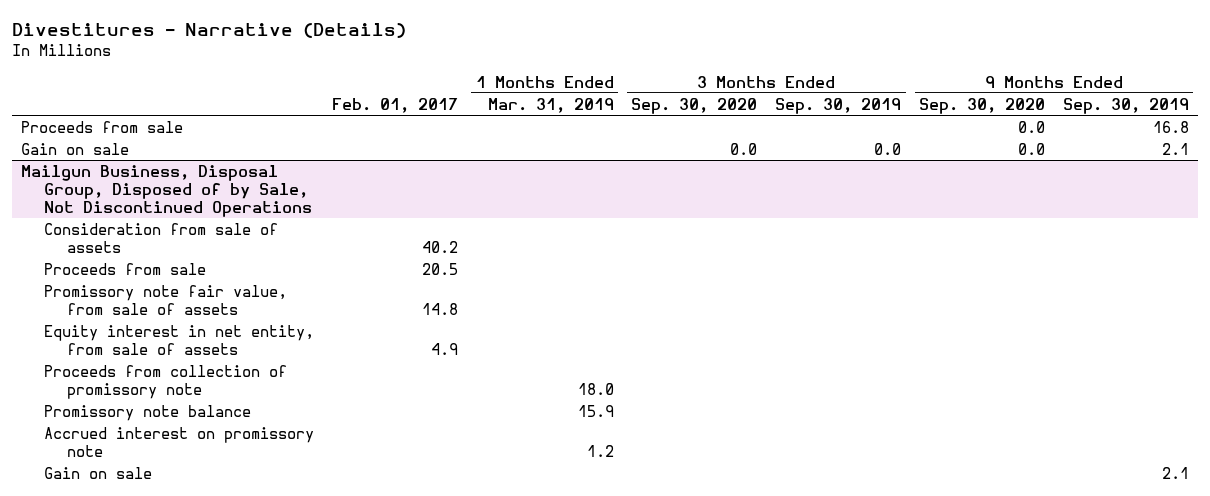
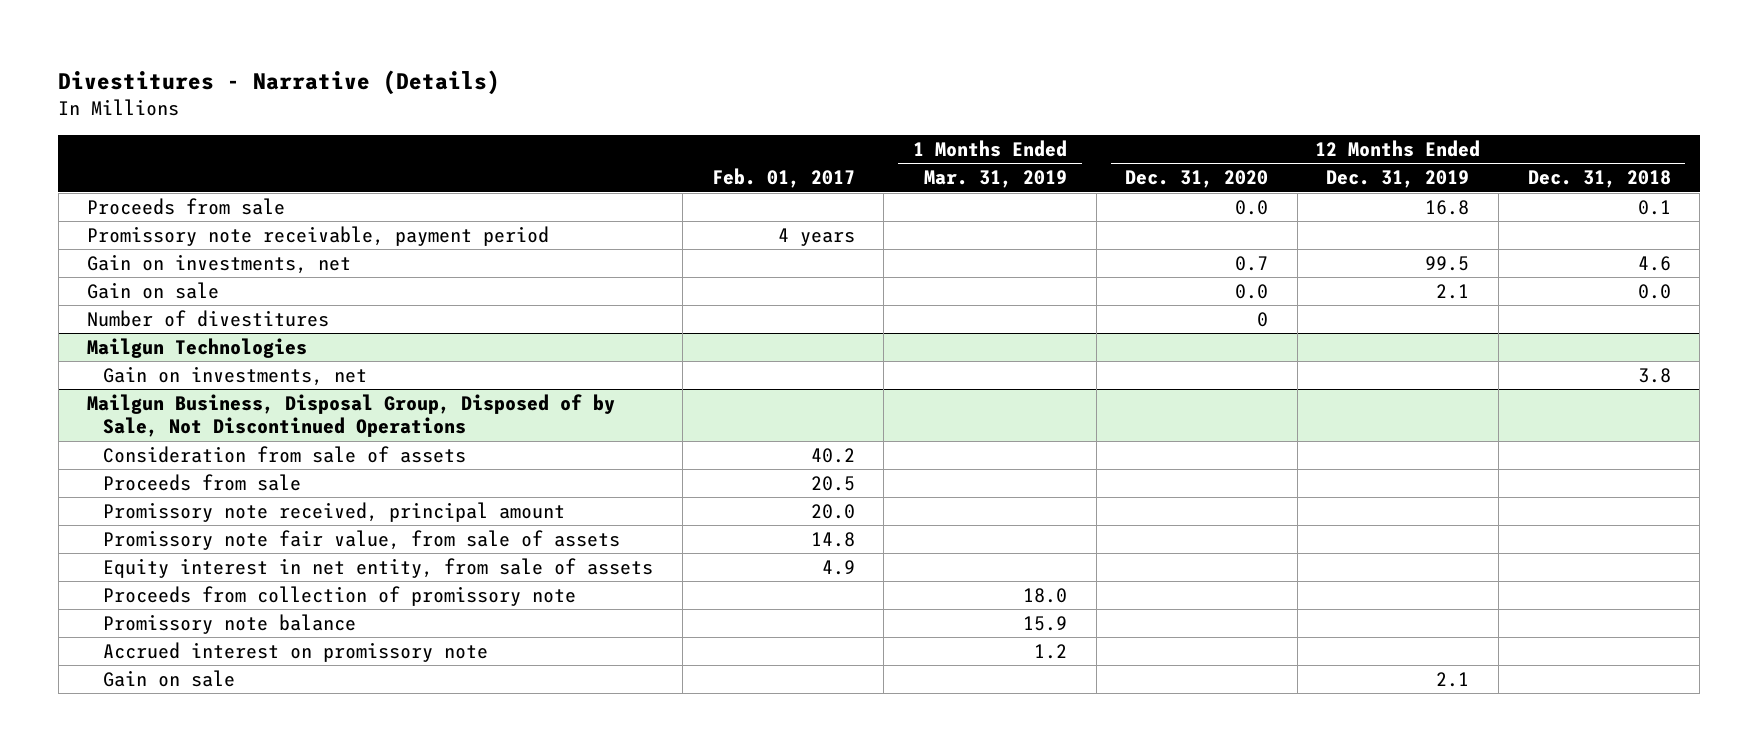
- | Feb. 01, 2017 | 1 Months Ended Mar. 31, 2019 | 3 Months Ended Sep. 30, 2020 | 3 Months Ended Sep. 30, 2019 | 9 Months Ended Sep. 30, 2020 | 9 Months Ended Sep. 30, 2019
+ | Feb. 01, 2017 | 1 Months Ended Mar. 31, 2019 | 12 Months Ended Dec. 31, 2020 | 12 Months Ended Dec. 31, 2019 | 12 Months Ended Dec. 31, 2018
+ Promissory note receivable, payment period | 4 years | | | |
+ Gain on investments, net | | | 0.7 | 99.5 | 4.6
+ Number of divestitures | | | 0 | |
+ Mailgun Technologies
+ Gain on investments, net | | | | | 3.8
@ Mailgun Business, Disposal Group, Disposed of by Sale, Not Discontinued Operations
+ Promissory note received, principal amount | 20.0 | | | |

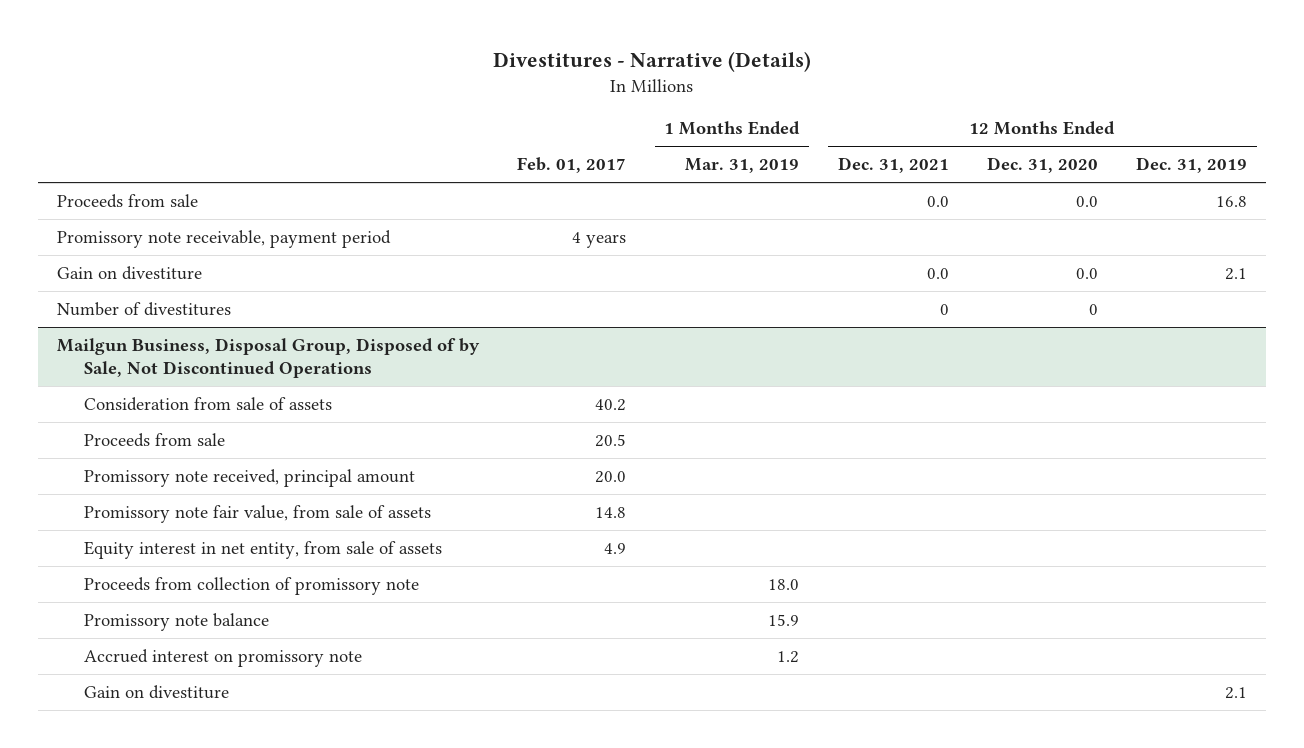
- | Feb. 01, 2017 | 1 Months Ended Mar. 31, 2019 | 12 Months Ended Dec. 31, 2020 | 12 Months Ended Dec. 31, 2019 | 12 Months Ended Dec. 31, 2018
+ | Feb. 01, 2017 | 1 Months Ended Mar. 31, 2019 | 12 Months Ended Dec. 31, 2021 | 12 Months Ended Dec. 31, 2020 | 12 Months Ended Dec. 31, 2019
- Gain on investments, net | | | 0.7 | 99.5 | 4.6
- Gain on sale | | | 0.0 | 2.1 | 0.0
+ Gain on divestiture | | | 0.0 | 0.0 | 2.1
- Mailgun Technologies
- Gain on investments, net | | | | | 3.8
@ Mailgun Business, Disposal Group, Disposed of by Sale, Not Discontinued Operations
- Gain on sale | | | | 2.1 |
+ Gain on divestiture | | | | | 2.1

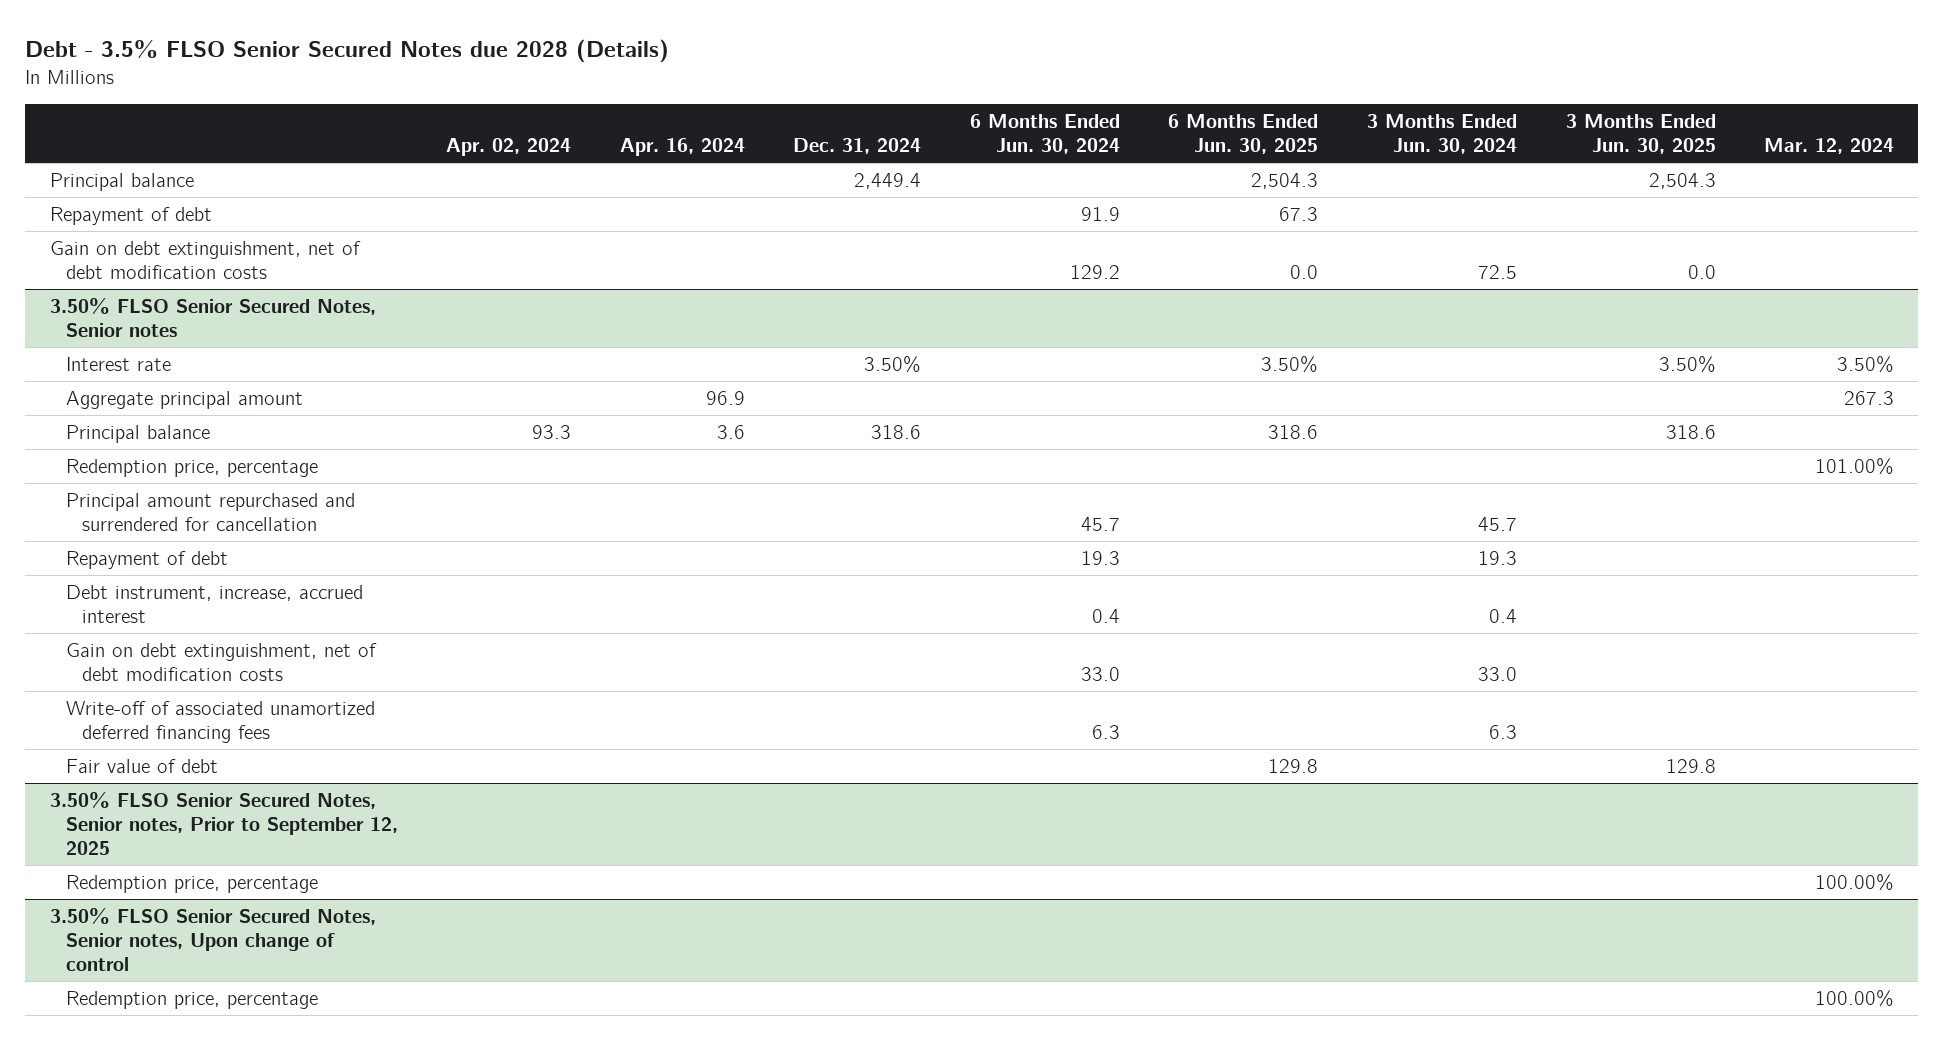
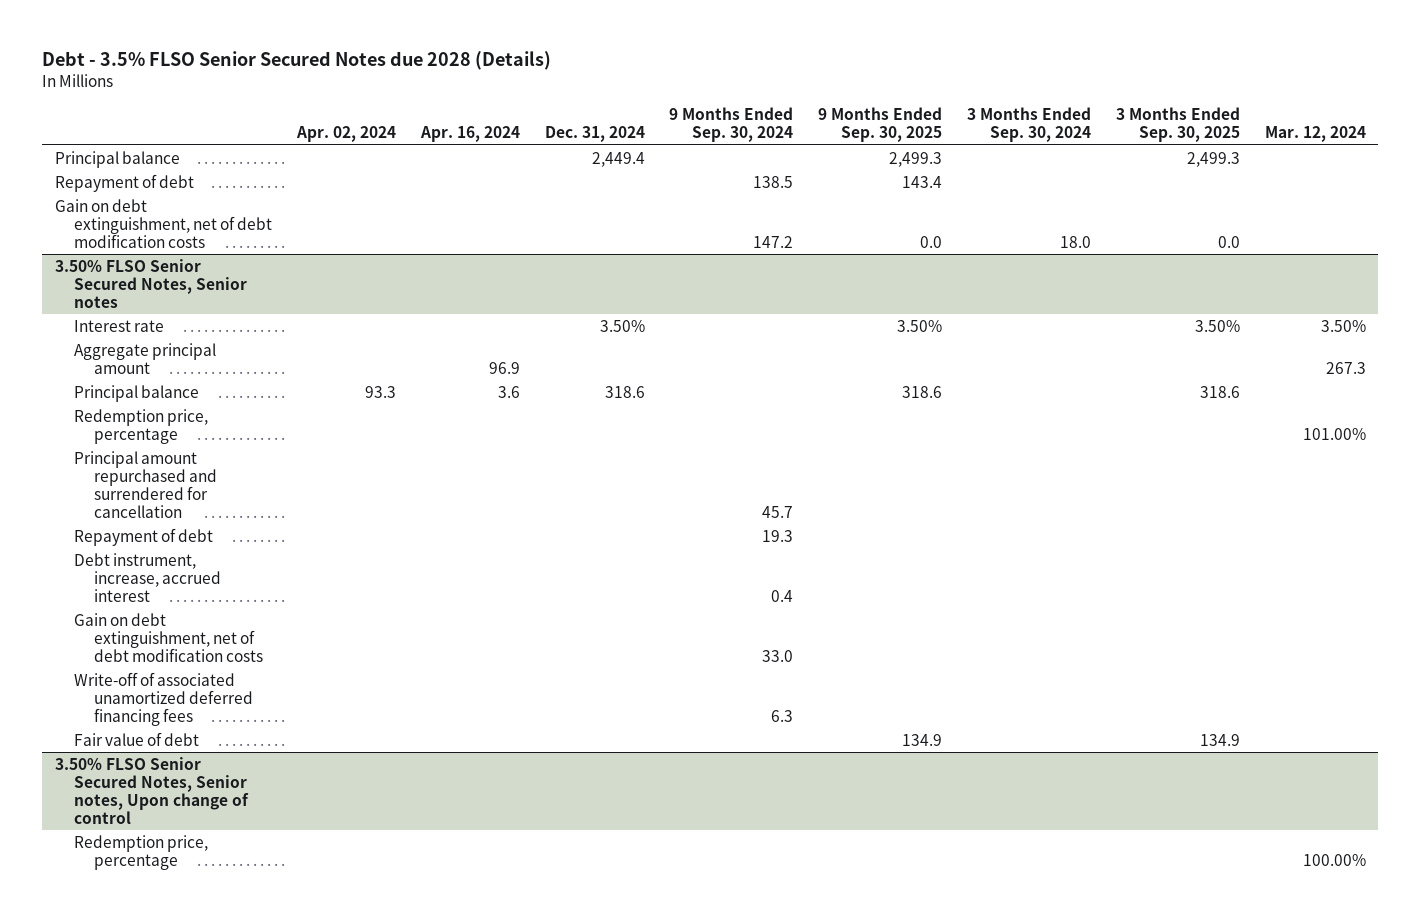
- | Apr. 02, 2024 | Apr. 16, 2024 | Dec. 31, 2024 | 6 Months Ended Jun. 30, 2024 | 6 Months Ended Jun. 30, 2025 | 3 Months Ended Jun. 30, 2024 | 3 Months Ended Jun. 30, 2025 | Mar. 12, 2024
+ | Apr. 02, 2024 | Apr. 16, 2024 | Dec. 31, 2024 | 9 Months Ended Sep. 30, 2024 | 9 Months Ended Sep. 30, 2025 | 3 Months Ended Sep. 30, 2024 | 3 Months Ended Sep. 30, 2025 | Mar. 12, 2024
- 3.50% FLSO Senior Secured Notes, Senior notes, Prior to September 12, 2025
- Redemption price, percentage | | | | | | | | 100.00%

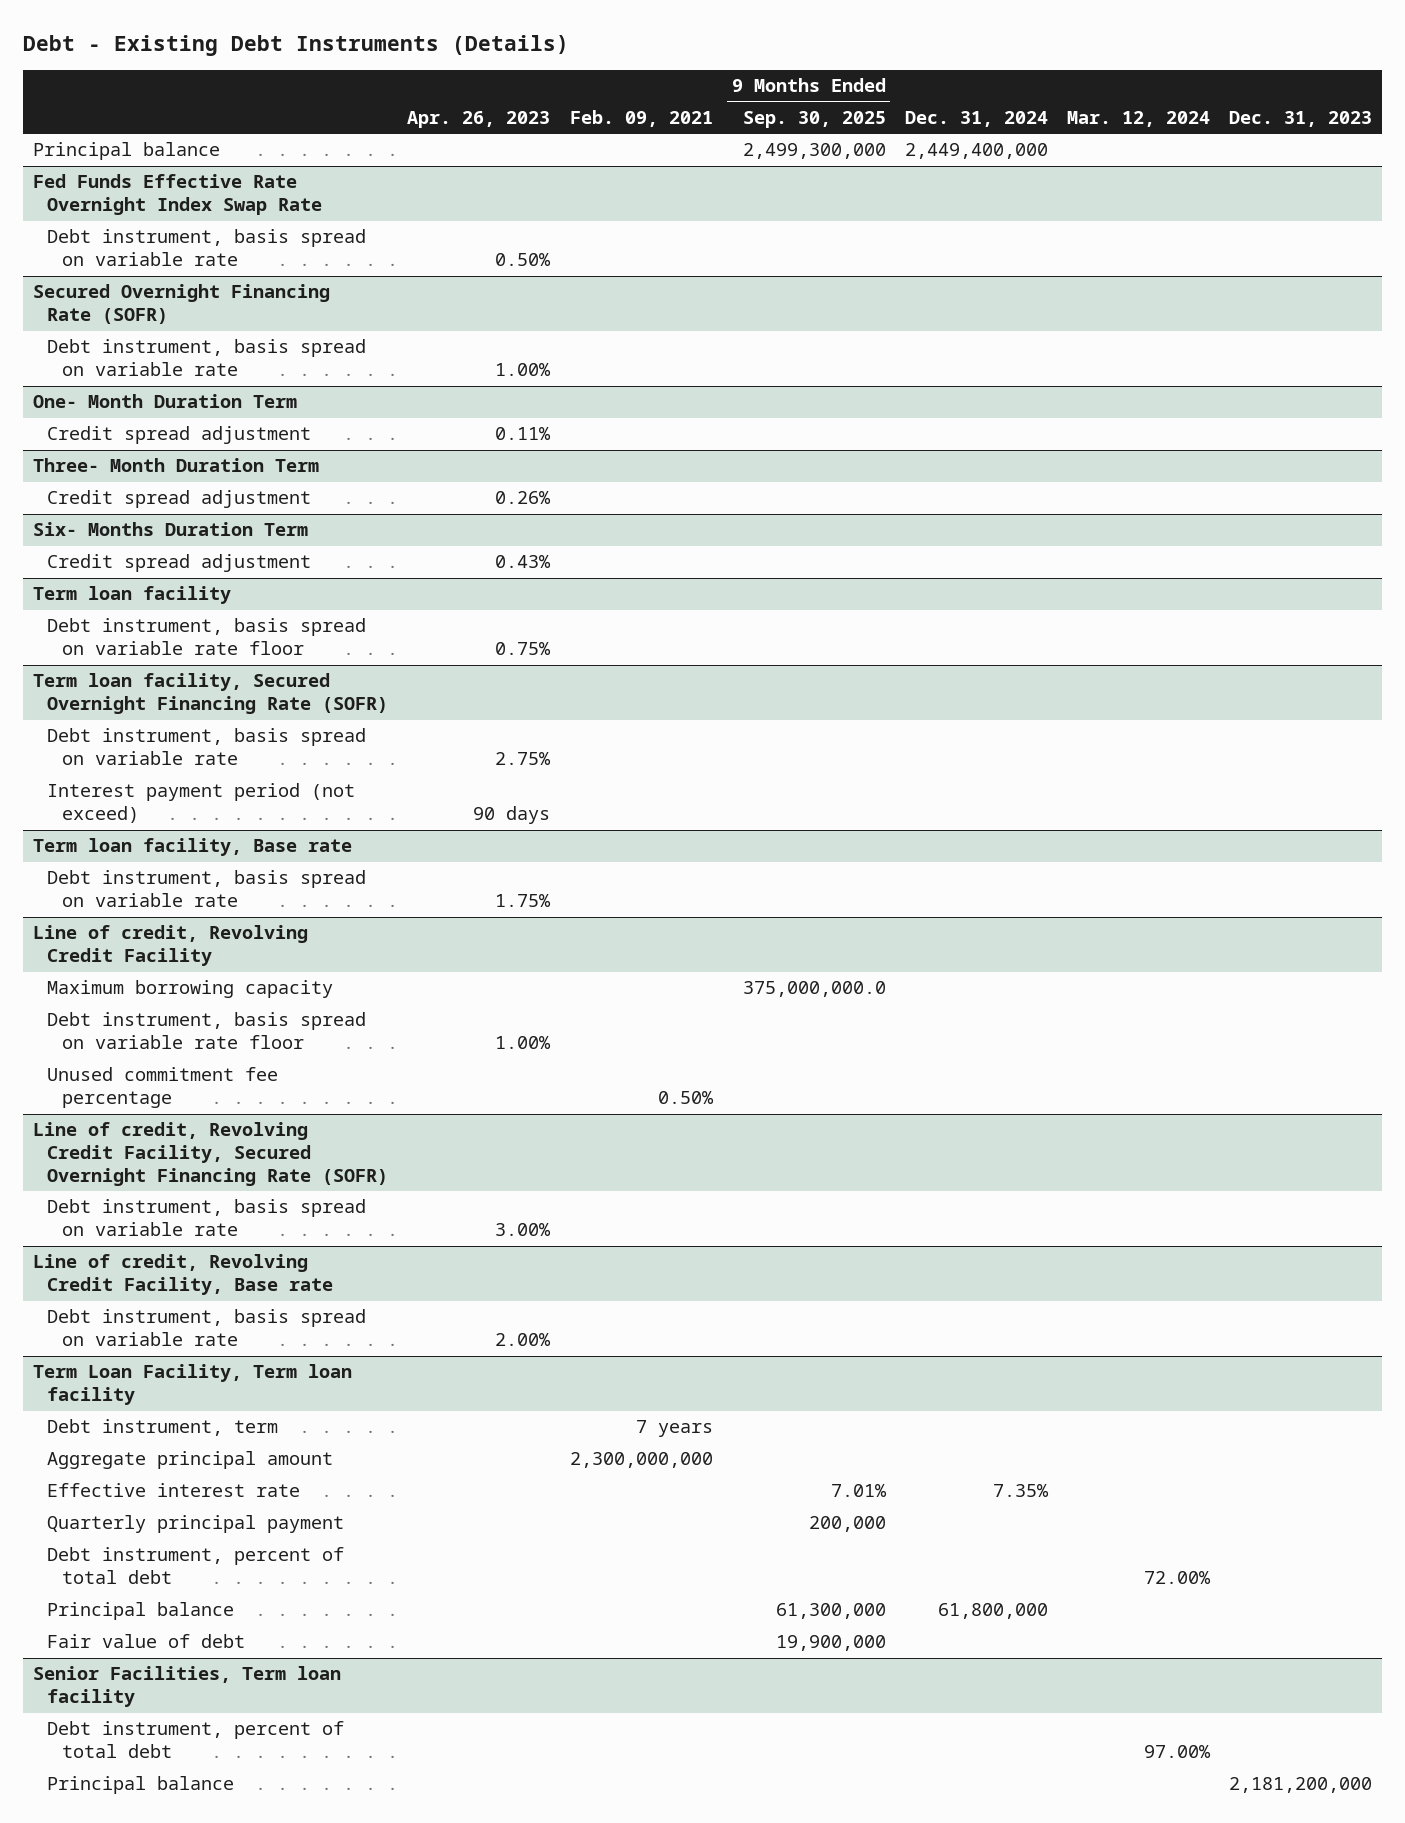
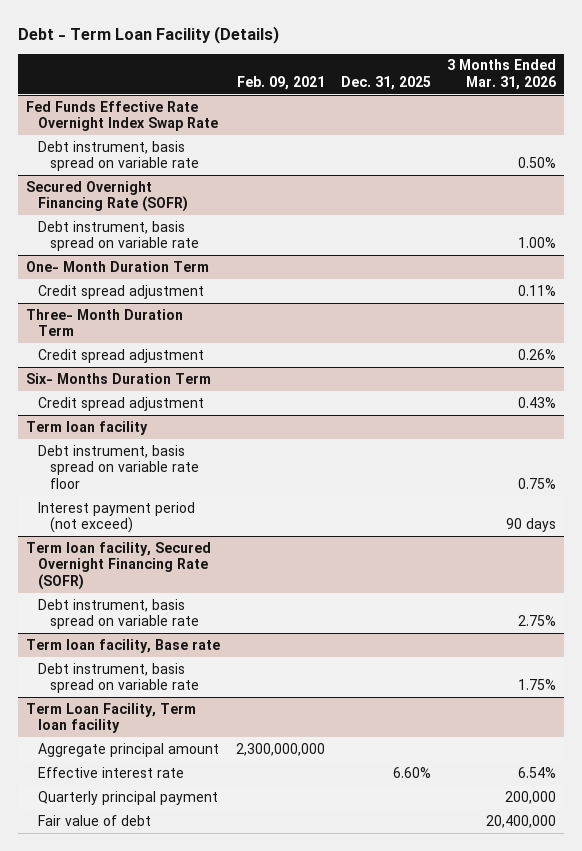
- Debt - Existing Debt Instruments (Details)
+ Debt - Term Loan Facility (Details)
- | Apr. 26, 2023 | Feb. 09, 2021 | 9 Months Ended Sep. 30, 2025 | Dec. 31, 2024 | Mar. 12, 2024 | Dec. 31, 2023
+ | Feb. 09, 2021 | Dec. 31, 2025 | 3 Months Ended Mar. 31, 2026
- Principal balance | | | 2,499,300,000 | 2,449,400,000 | |
@ Term loan facility
+ Interest payment period (not exceed) | | | 90 days
@ Term loan facility, Secured Overnight Financing Rate (SOFR)
- Interest payment period (not exceed) | 90 days | | | | |
- Line of credit, Revolving Credit Facility
- Maximum borrowing capacity | | | 375,000,000.0 | | |
- Debt instrument, basis spread on variable rate floor | 1.00% | | | | |
- Unused commitment fee percentage | | 0.50% | | | |
- Line of credit, Revolving Credit Facility, Secured Overnight Financing Rate (SOFR)
- Debt instrument, basis spread on variable rate | 3.00% | | | | |
- Line of credit, Revolving Credit Facility, Base rate
- Debt instrument, basis spread on variable rate | 2.00% | | | | |
@ Term Loan Facility, Term loan facility
- Debt instrument, term | | 7 years | | | |
- Debt instrument, percent of total debt | | | | | 72.00% |
- Principal balance | | | 61,300,000 | 61,800,000 | |
- Senior Facilities, Term loan facility
- Debt instrument, percent of total debt | | | | | 97.00% |
- Principal balance | | | | | | 2,181,200,000

